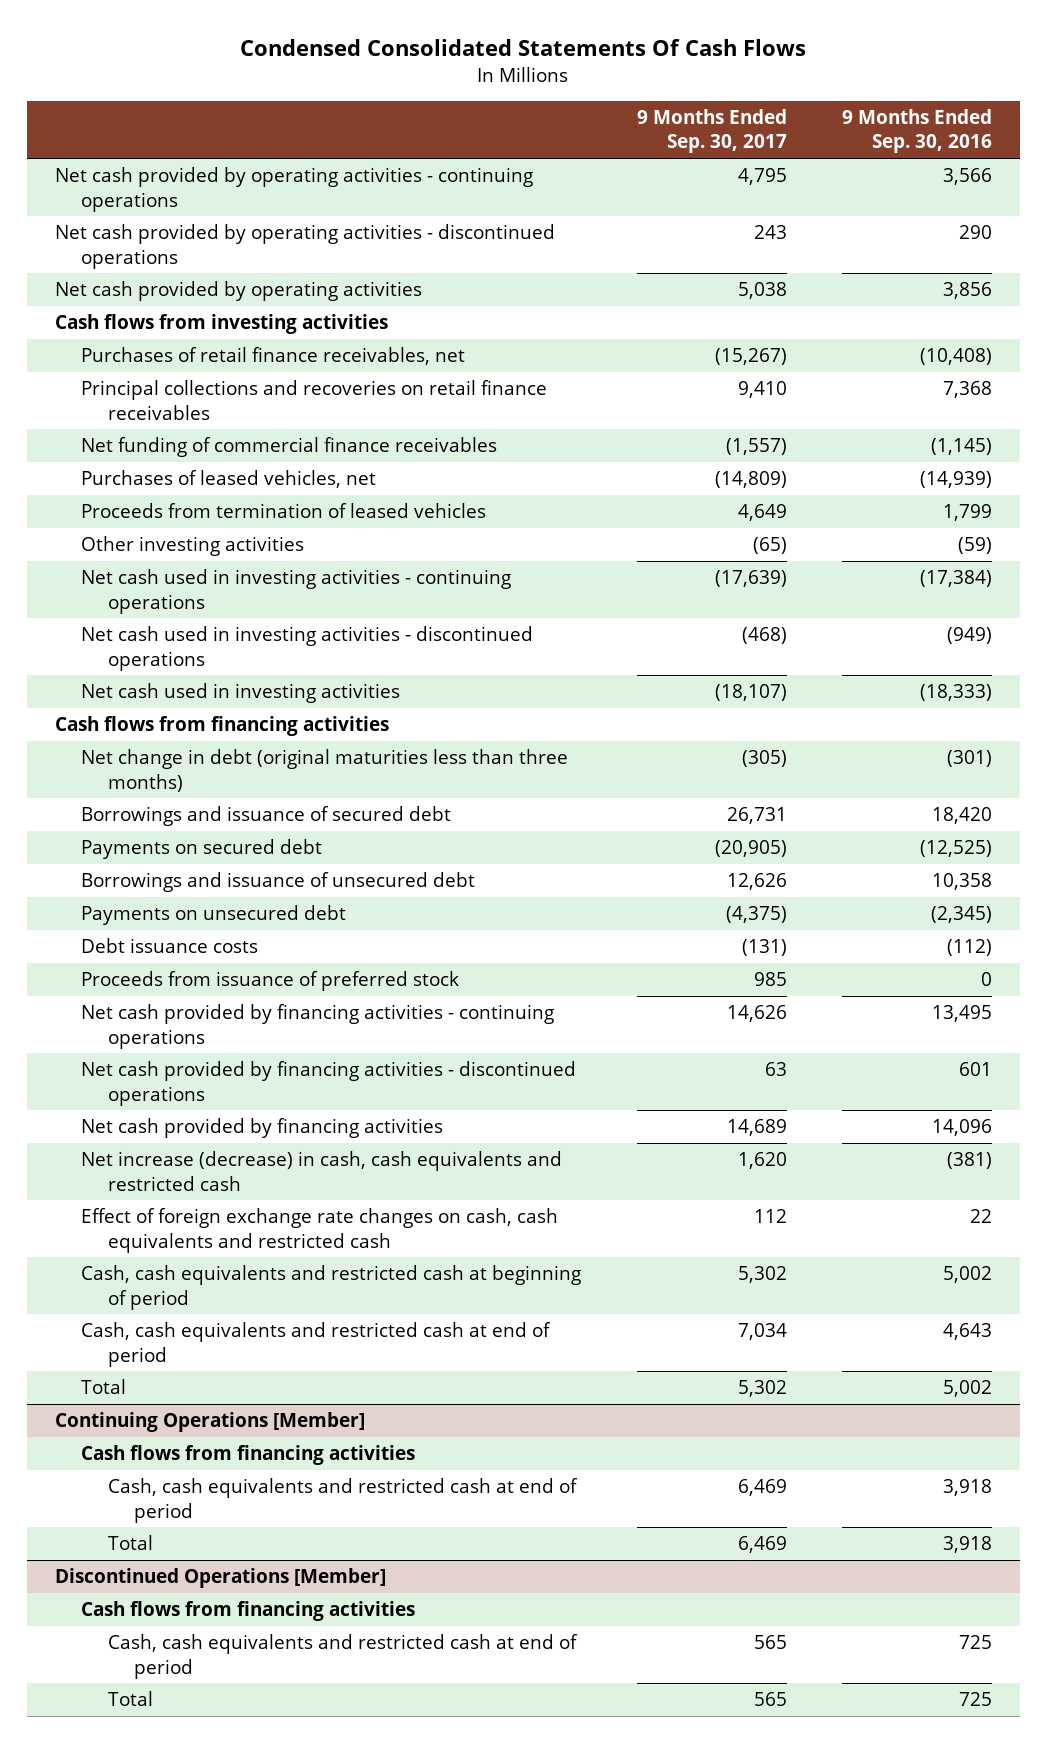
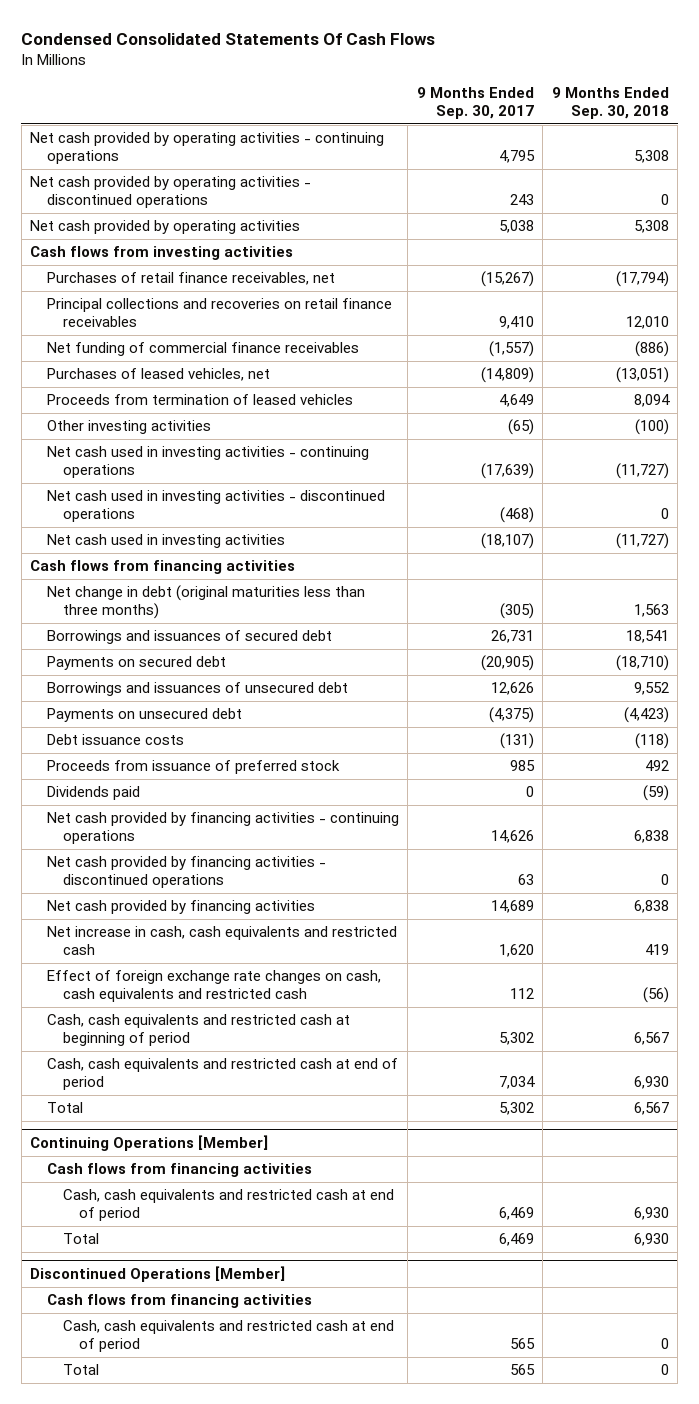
- | 9 Months Ended Sep. 30, 2017 | 9 Months Ended Sep. 30, 2016
+ | 9 Months Ended Sep. 30, 2017 | 9 Months Ended Sep. 30, 2018
- Borrowings and issuance of secured debt | 26,731 | 18,420
+ Borrowings and issuances of secured debt | 26,731 | 18,541
- Borrowings and issuance of unsecured debt | 12,626 | 10,358
+ Borrowings and issuances of unsecured debt | 12,626 | 9,552
+ Dividends paid | 0 | (59)
- Net increase (decrease) in cash, cash equivalents and restricted cash | 1,620 | (381)
+ Net increase in cash, cash equivalents and restricted cash | 1,620 | 419

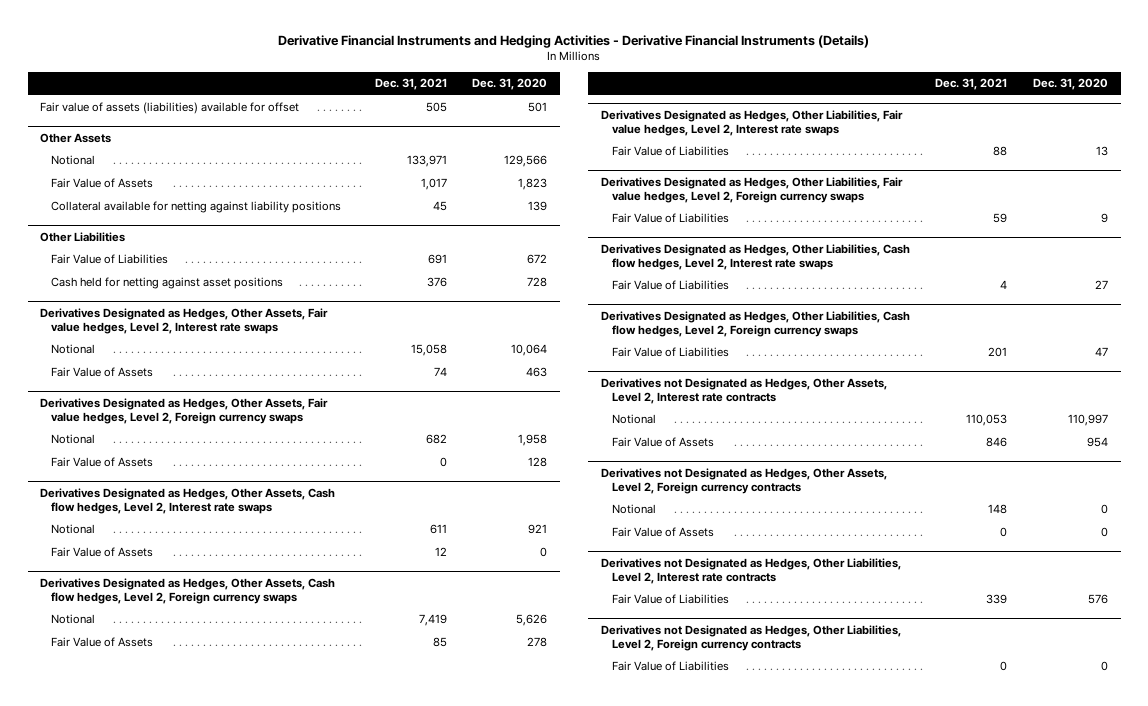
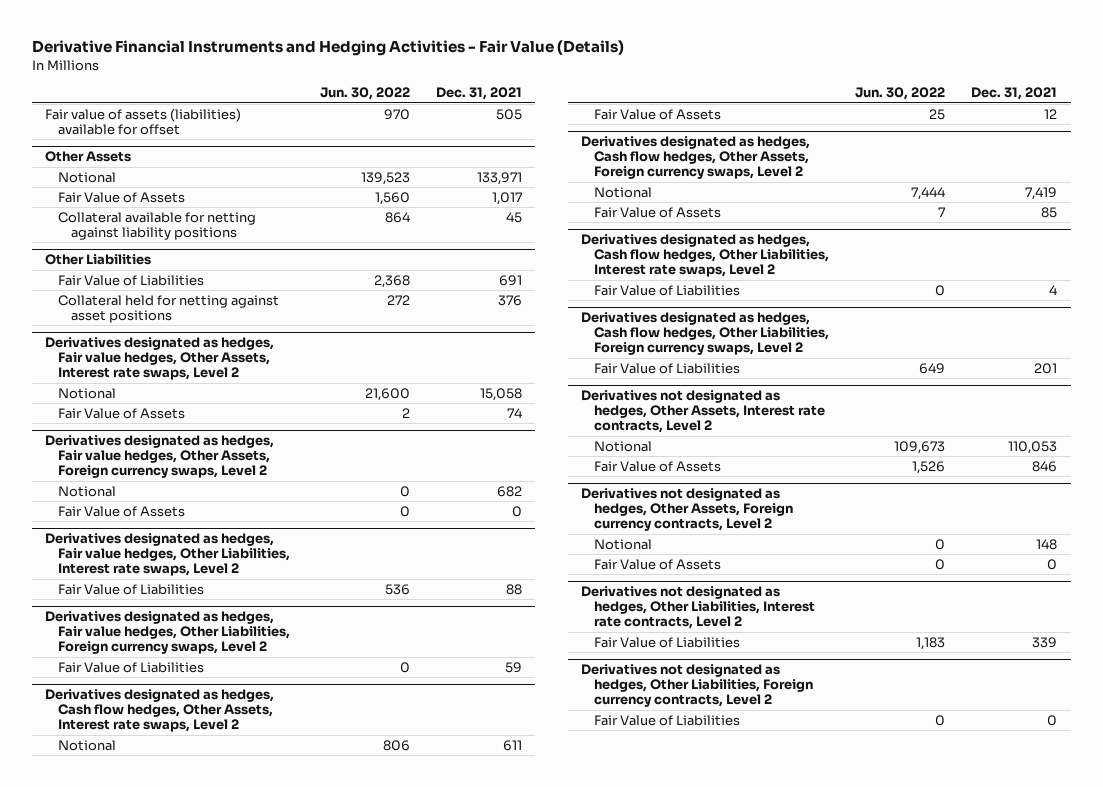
- Derivative Financial Instruments and Hedging Activities - Derivative Financial Instruments (Details)
+ Derivative Financial Instruments and Hedging Activities - Fair Value (Details)
- | Dec. 31, 2021 | Dec. 31, 2020
+ | Jun. 30, 2022 | Dec. 31, 2021
@ Other Liabilities
- Cash held for netting against asset positions | 376 | 728
- Derivatives Designated as Hedges, Other Assets, Fair value hedges, Level 2, Interest rate swaps
@ Other Liabilities
+ Collateral held for netting against asset positions | 272 | 376
+ Derivatives designated as hedges, Fair value hedges, Other Assets, Interest rate swaps, Level 2
- Derivatives Designated as Hedges, Other Assets, Fair value hedges, Level 2, Foreign currency swaps
+ Derivatives designated as hedges, Fair value hedges, Other Assets, Foreign currency swaps, Level 2
- Derivatives Designated as Hedges, Other Assets, Cash flow hedges, Level 2, Interest rate swaps
+ Derivatives designated as hedges, Fair value hedges, Other Liabilities, Interest rate swaps, Level 2
+ Fair Value of Liabilities | 536 | 88
+ Derivatives designated as hedges, Fair value hedges, Other Liabilities, Foreign currency swaps, Level 2
+ Fair Value of Liabilities | 0 | 59
+ Derivatives designated as hedges, Cash flow hedges, Other Assets, Interest rate swaps, Level 2
- Derivatives Designated as Hedges, Other Assets, Cash flow hedges, Level 2, Foreign currency swaps
+ Derivatives designated as hedges, Cash flow hedges, Other Assets, Foreign currency swaps, Level 2
- Derivatives Designated as Hedges, Other Liabilities, Fair value hedges, Level 2, Interest rate swaps
- Fair Value of Liabilities | 88 | 13
- Derivatives Designated as Hedges, Other Liabilities, Fair value hedges, Level 2, Foreign currency swaps
- Fair Value of Liabilities | 59 | 9
- Derivatives Designated as Hedges, Other Liabilities, Cash flow hedges, Level 2, Interest rate swaps
+ Derivatives designated as hedges, Cash flow hedges, Other Liabilities, Interest rate swaps, Level 2
- Derivatives Designated as Hedges, Other Liabilities, Cash flow hedges, Level 2, Foreign currency swaps
+ Derivatives designated as hedges, Cash flow hedges, Other Liabilities, Foreign currency swaps, Level 2
- Derivatives not Designated as Hedges, Other Assets, Level 2, Interest rate contracts
+ Derivatives not designated as hedges, Other Assets, Interest rate contracts, Level 2
- Derivatives not Designated as Hedges, Other Assets, Level 2, Foreign currency contracts
+ Derivatives not designated as hedges, Other Assets, Foreign currency contracts, Level 2
- Derivatives not Designated as Hedges, Other Liabilities, Level 2, Interest rate contracts
+ Derivatives not designated as hedges, Other Liabilities, Interest rate contracts, Level 2
- Derivatives not Designated as Hedges, Other Liabilities, Level 2, Foreign currency contracts
+ Derivatives not designated as hedges, Other Liabilities, Foreign currency contracts, Level 2

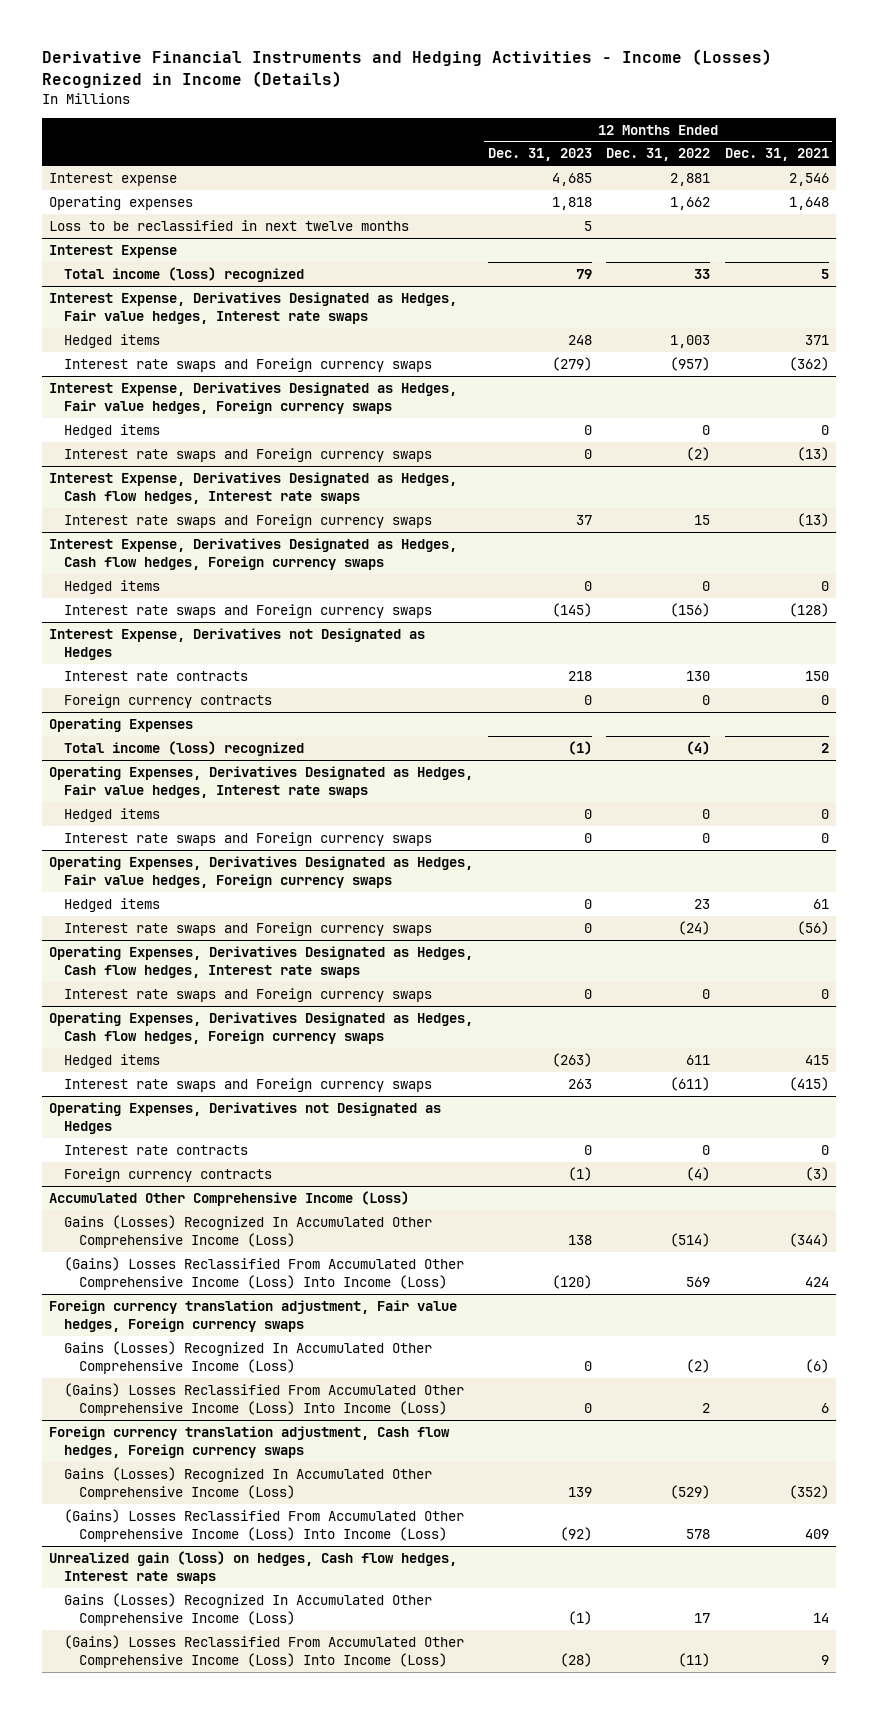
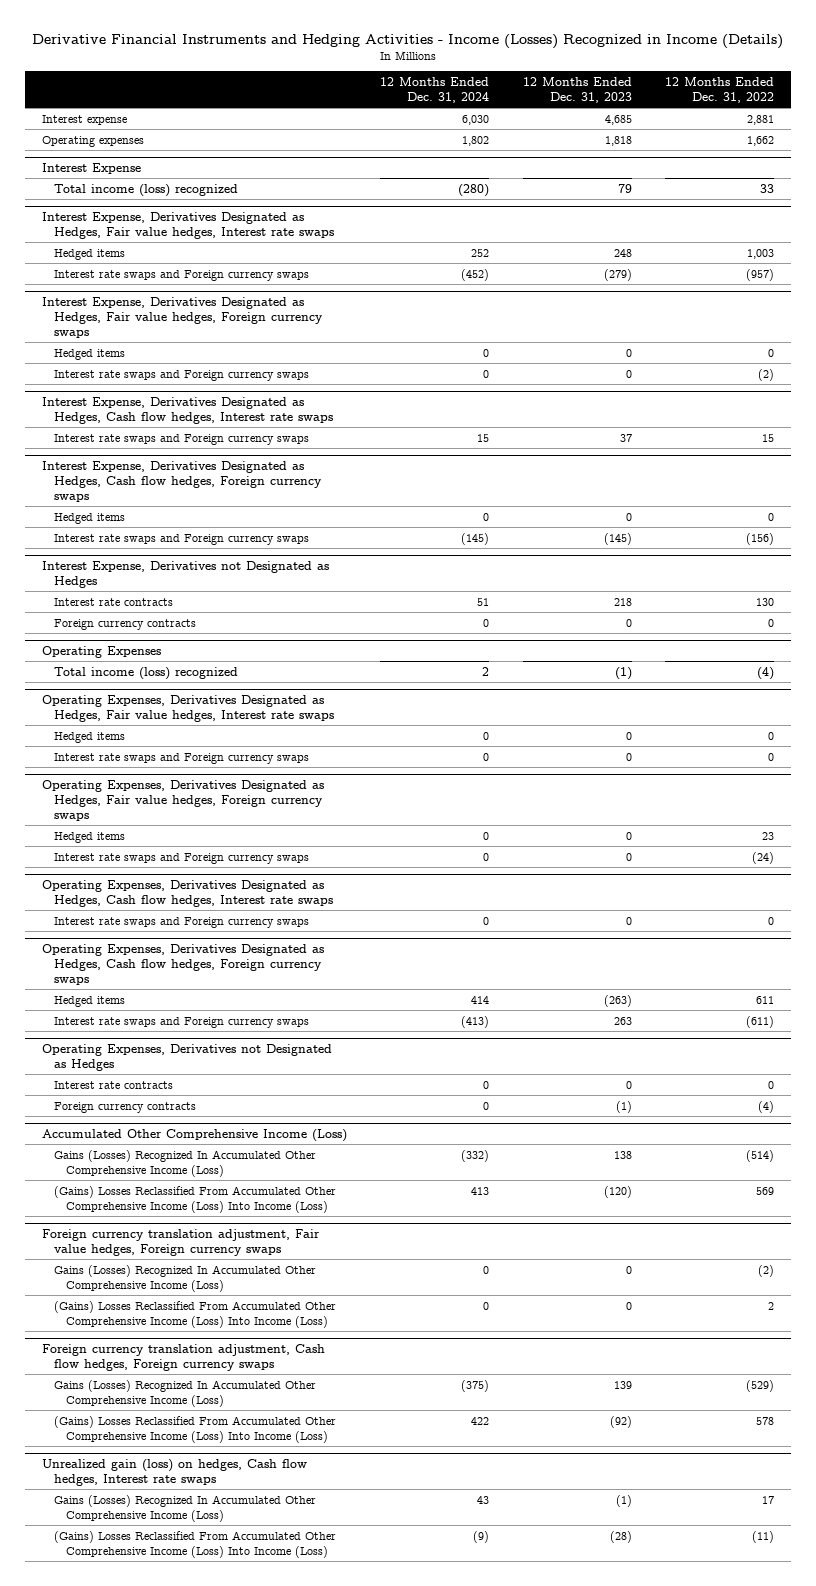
- | 12 Months Ended Dec. 31, 2023 | 12 Months Ended Dec. 31, 2022 | 12 Months Ended Dec. 31, 2021
+ | 12 Months Ended Dec. 31, 2024 | 12 Months Ended Dec. 31, 2023 | 12 Months Ended Dec. 31, 2022
- Loss to be reclassified in next twelve months | 5 | |

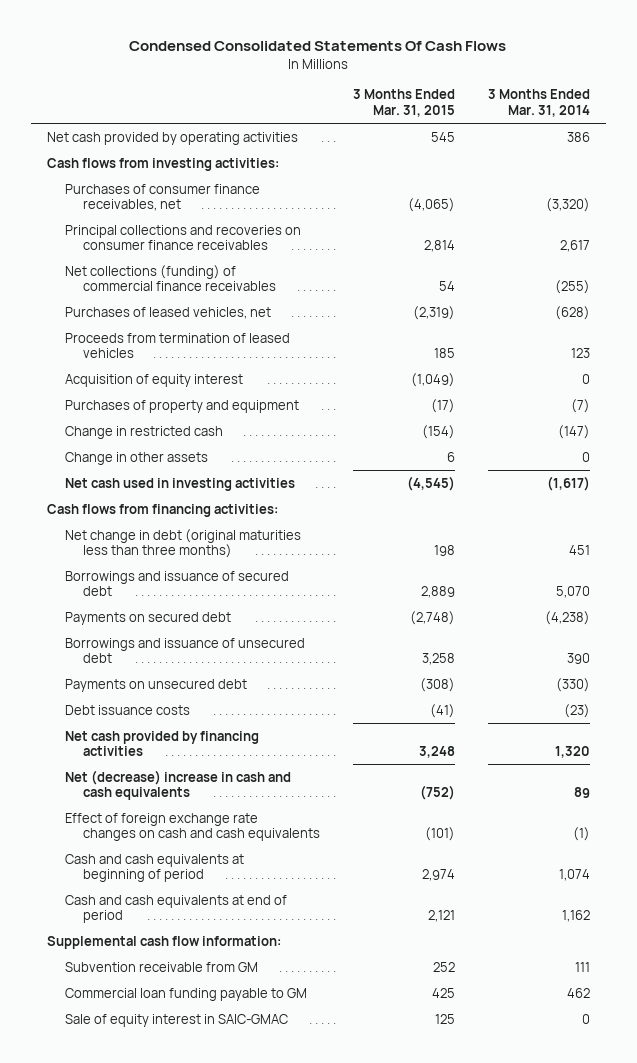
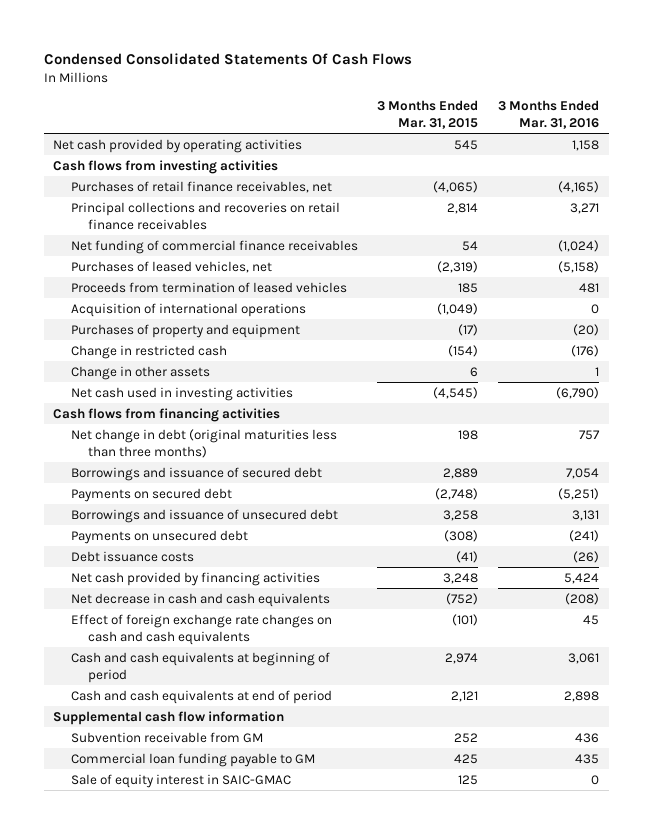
- | 3 Months Ended Mar. 31, 2015 | 3 Months Ended Mar. 31, 2014
+ | 3 Months Ended Mar. 31, 2015 | 3 Months Ended Mar. 31, 2016
- Cash flows from investing activities:
- Purchases of consumer finance receivables, net | (4,065) | (3,320)
- Principal collections and recoveries on consumer finance receivables | 2,814 | 2,617
- Net collections (funding) of commercial finance receivables | 54 | (255)
+ Cash flows from investing activities
+ Purchases of retail finance receivables, net | (4,065) | (4,165)
+ Principal collections and recoveries on retail finance receivables | 2,814 | 3,271
+ Net funding of commercial finance receivables | 54 | (1,024)
- Acquisition of equity interest | (1,049) | 0
+ Acquisition of international operations | (1,049) | 0
- Cash flows from financing activities:
+ Cash flows from financing activities
- Net (decrease) increase in cash and cash equivalents | (752) | 89
+ Net decrease in cash and cash equivalents | (752) | (208)
- Supplemental cash flow information:
+ Supplemental cash flow information

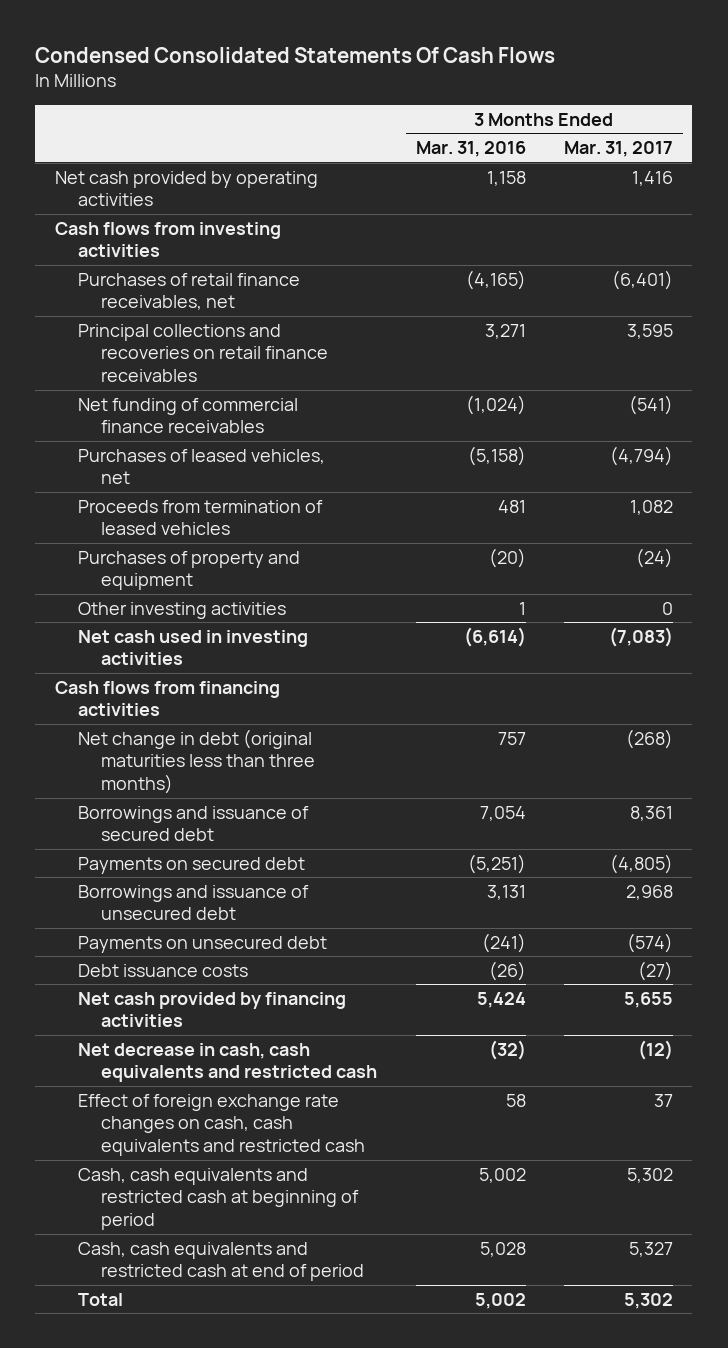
- | 3 Months Ended Mar. 31, 2015 | 3 Months Ended Mar. 31, 2016
+ | 3 Months Ended Mar. 31, 2016 | 3 Months Ended Mar. 31, 2017
- Acquisition of international operations | (1,049) | 0
- Change in restricted cash | (154) | (176)
- Change in other assets | 6 | 1
- Net cash used in investing activities | (4,545) | (6,790)
+ Other investing activities | 1 | 0
+ Net cash used in investing activities | (6,614) | (7,083)
- Net decrease in cash and cash equivalents | (752) | (208)
- Effect of foreign exchange rate changes on cash and cash equivalents | (101) | 45
- Cash and cash equivalents at beginning of period | 2,974 | 3,061
- Cash and cash equivalents at end of period | 2,121 | 2,898
- Supplemental cash flow information
- Subvention receivable from GM | 252 | 436
- Commercial loan funding payable to GM | 425 | 435
- Sale of equity interest in SAIC-GMAC | 125 | 0
+ Net decrease in cash, cash equivalents and restricted cash | (32) | (12)
+ Effect of foreign exchange rate changes on cash, cash equivalents and restricted cash | 58 | 37
+ Cash, cash equivalents and restricted cash at beginning of period | 5,002 | 5,302
+ Cash, cash equivalents and restricted cash at end of period | 5,028 | 5,327
+ Total | 5,002 | 5,302

